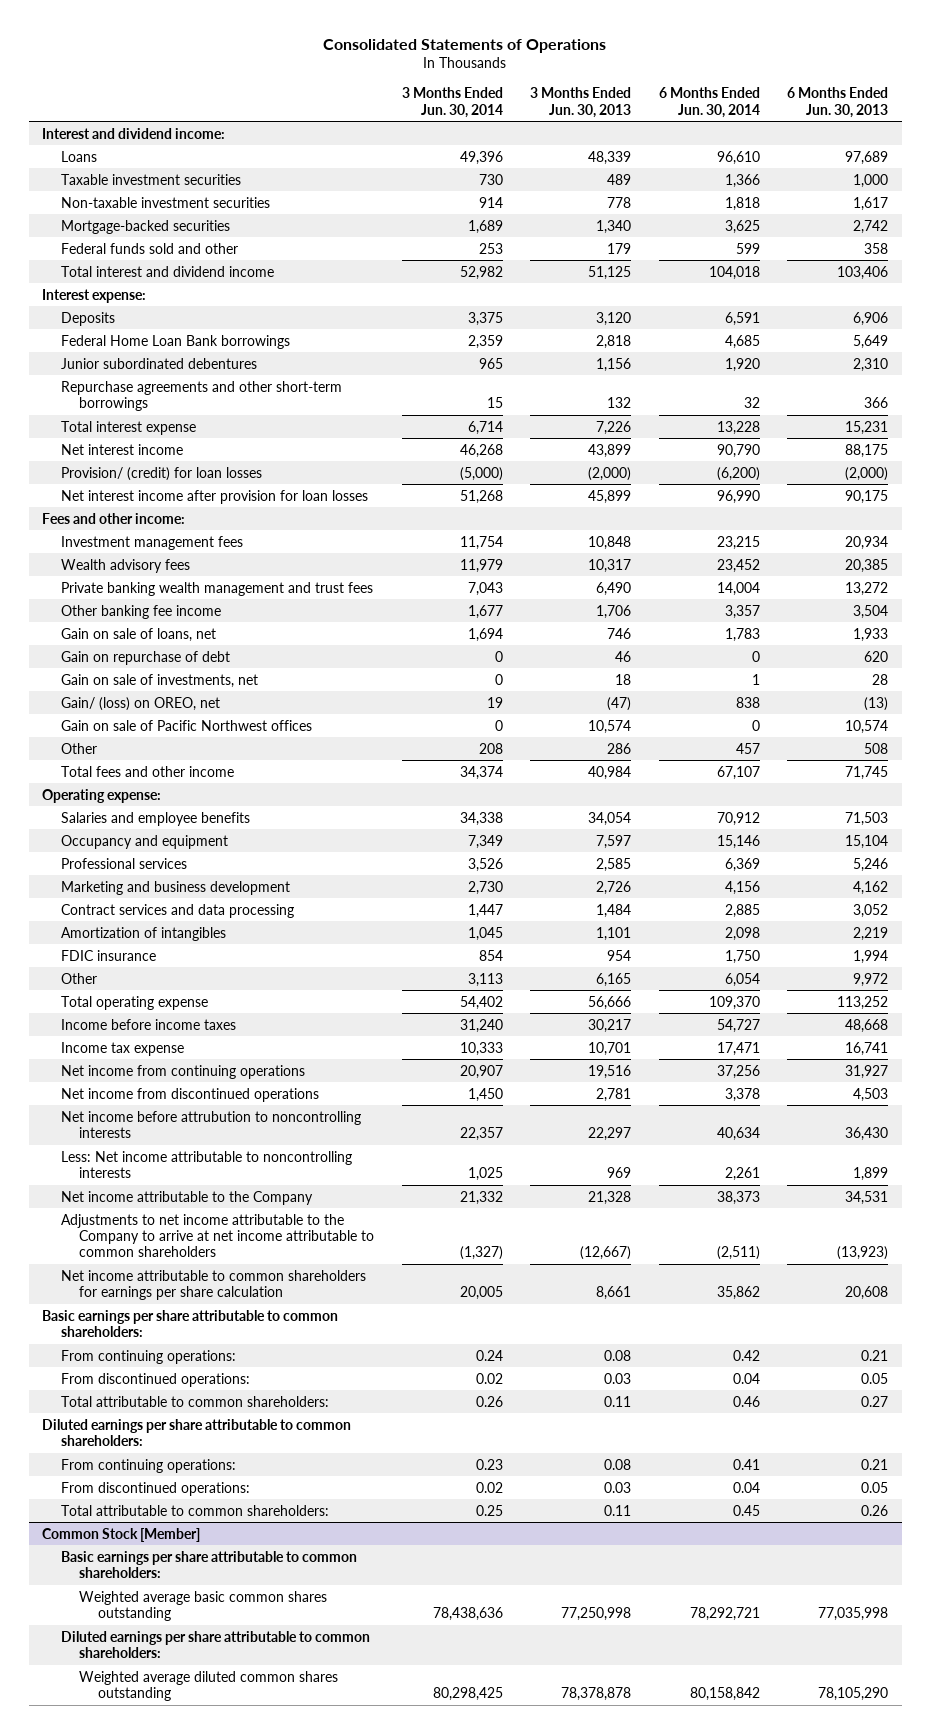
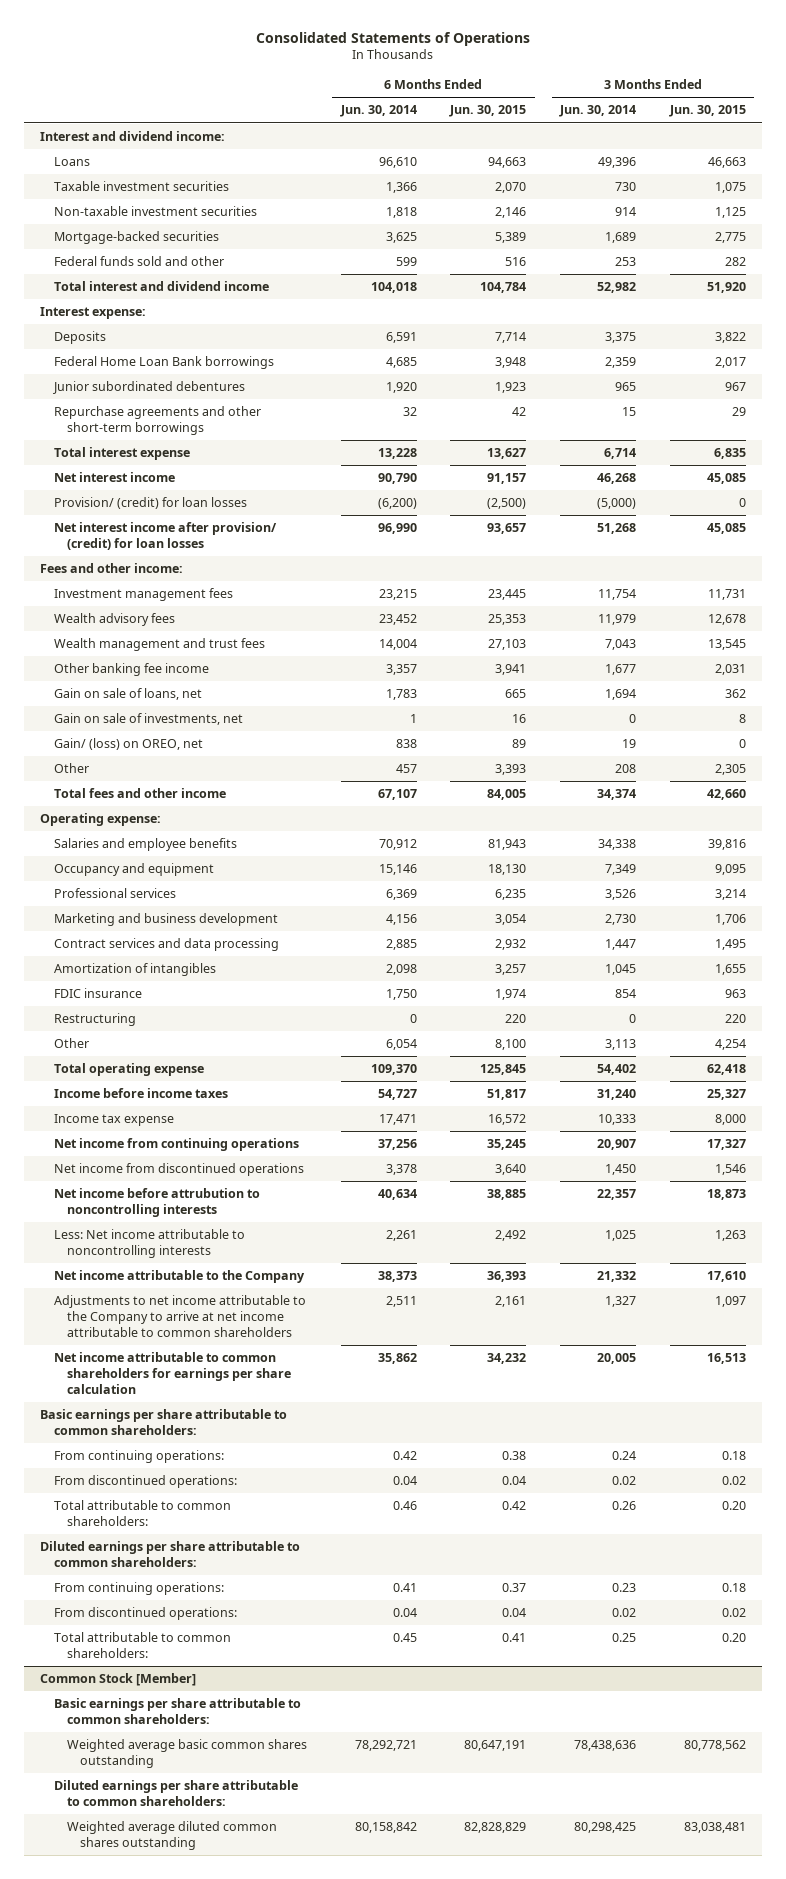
- | 3 Months Ended Jun. 30, 2014 | 3 Months Ended Jun. 30, 2013 | 6 Months Ended Jun. 30, 2014 | 6 Months Ended Jun. 30, 2013
+ | 6 Months Ended Jun. 30, 2014 | 6 Months Ended Jun. 30, 2015 | 3 Months Ended Jun. 30, 2014 | 3 Months Ended Jun. 30, 2015
- Net interest income after provision for loan losses | 51,268 | 45,899 | 96,990 | 90,175
+ Net interest income after provision/ (credit) for loan losses | 96,990 | 93,657 | 51,268 | 45,085
- Private banking wealth management and trust fees | 7,043 | 6,490 | 14,004 | 13,272
+ Wealth management and trust fees | 14,004 | 27,103 | 7,043 | 13,545
- Gain on repurchase of debt | 0 | 46 | 0 | 620
- Gain on sale of Pacific Northwest offices | 0 | 10,574 | 0 | 10,574
+ Restructuring | 0 | 220 | 0 | 220
- Adjustments to net income attributable to the Company to arrive at net income attributable to common shareholders | (1,327) | (12,667) | (2,511) | (13,923)
+ Adjustments to net income attributable to the Company to arrive at net income attributable to common shareholders | 2,511 | 2,161 | 1,327 | 1,097

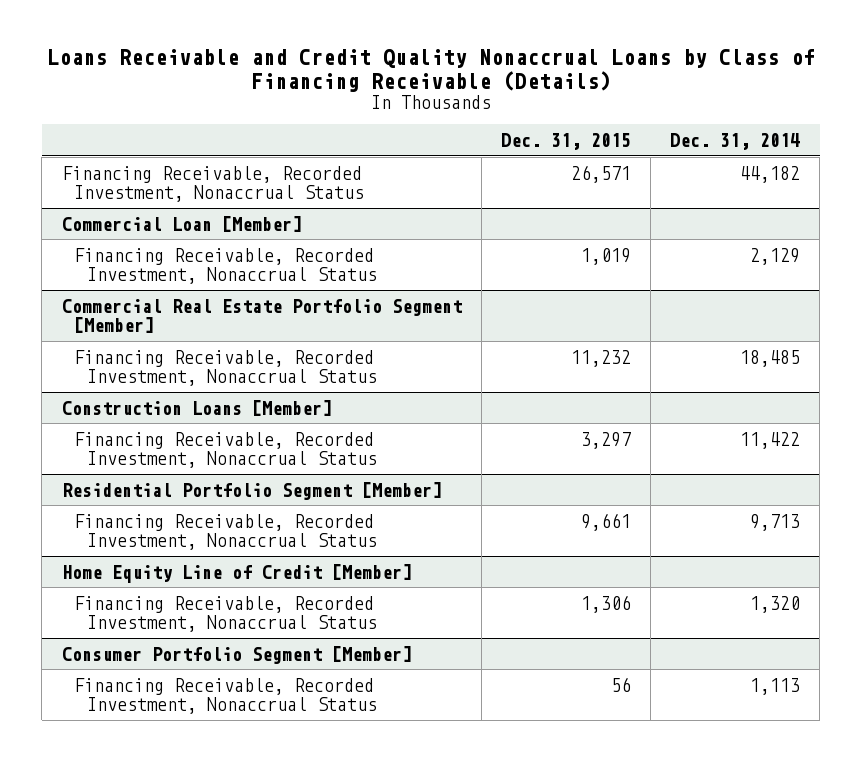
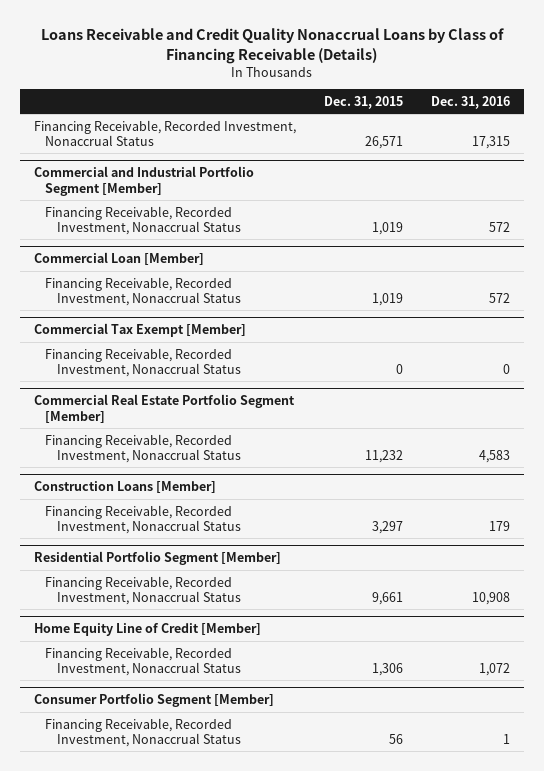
- | Dec. 31, 2015 | Dec. 31, 2014
+ | Dec. 31, 2015 | Dec. 31, 2016
+ Commercial and Industrial Portfolio Segment [Member]
+ Financing Receivable, Recorded Investment, Nonaccrual Status | 1,019 | 572
+ Commercial Tax Exempt [Member]
+ Financing Receivable, Recorded Investment, Nonaccrual Status | 0 | 0

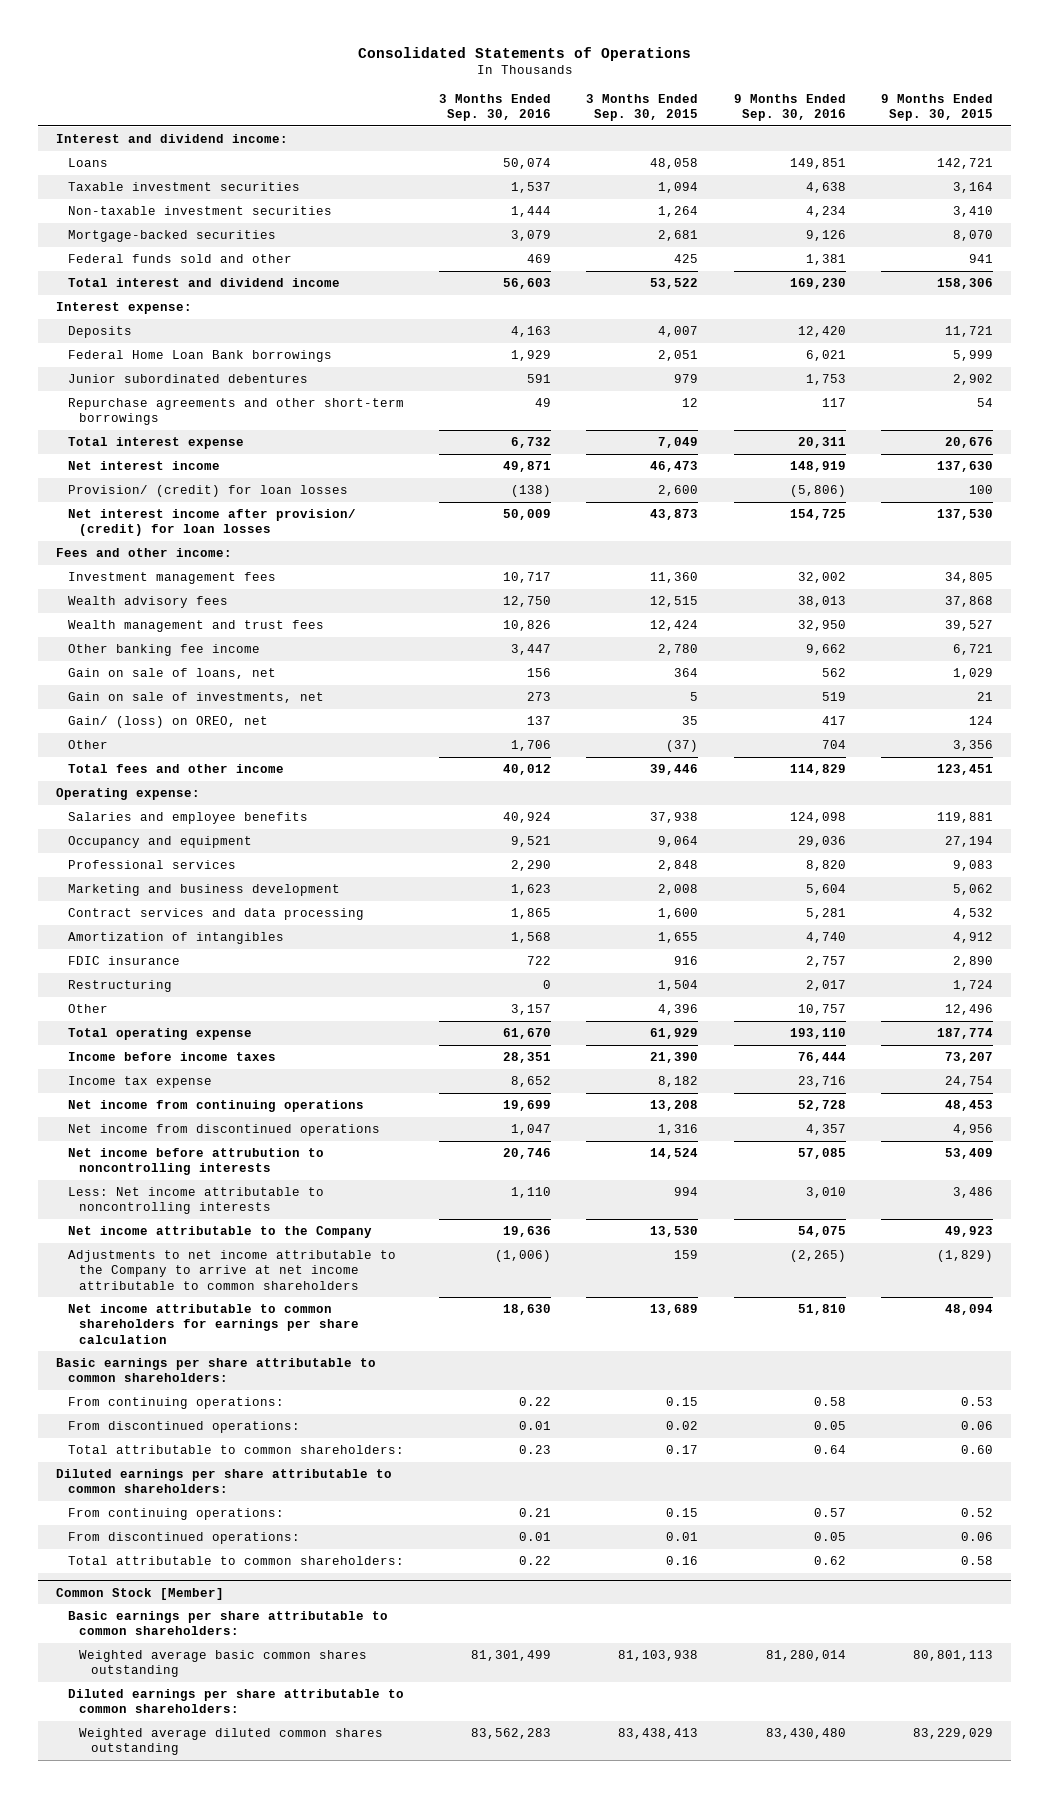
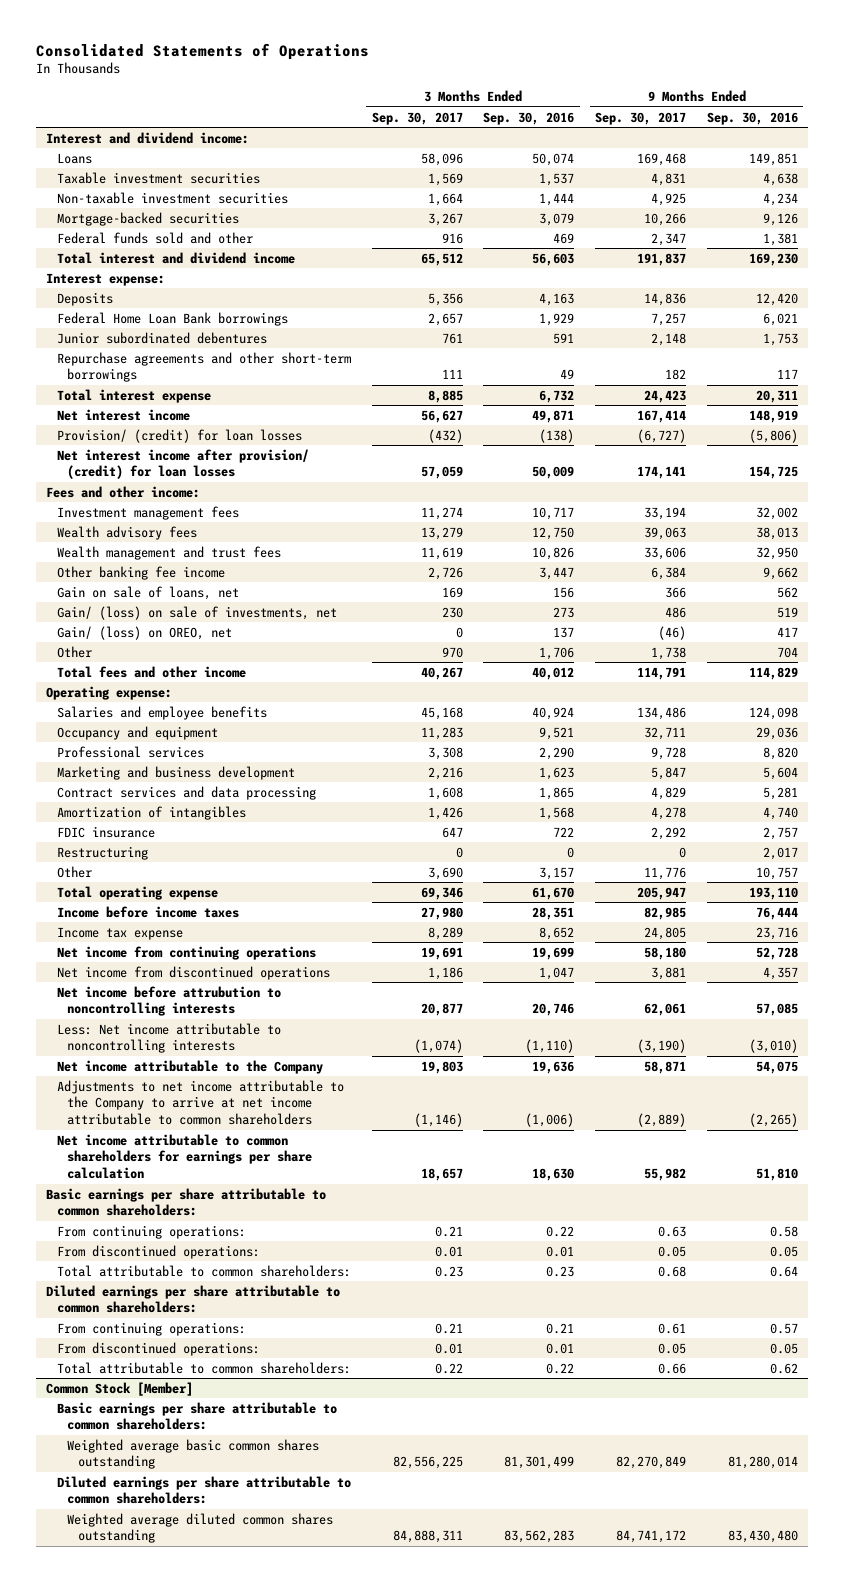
- | 3 Months Ended Sep. 30, 2016 | 3 Months Ended Sep. 30, 2015 | 9 Months Ended Sep. 30, 2016 | 9 Months Ended Sep. 30, 2015
+ | 3 Months Ended Sep. 30, 2017 | 3 Months Ended Sep. 30, 2016 | 9 Months Ended Sep. 30, 2017 | 9 Months Ended Sep. 30, 2016
- Gain on sale of investments, net | 273 | 5 | 519 | 21
+ Gain/ (loss) on sale of investments, net | 230 | 273 | 486 | 519
- Less: Net income attributable to noncontrolling interests | 1,110 | 994 | 3,010 | 3,486
+ Less: Net income attributable to noncontrolling interests | (1,074) | (1,110) | (3,190) | (3,010)

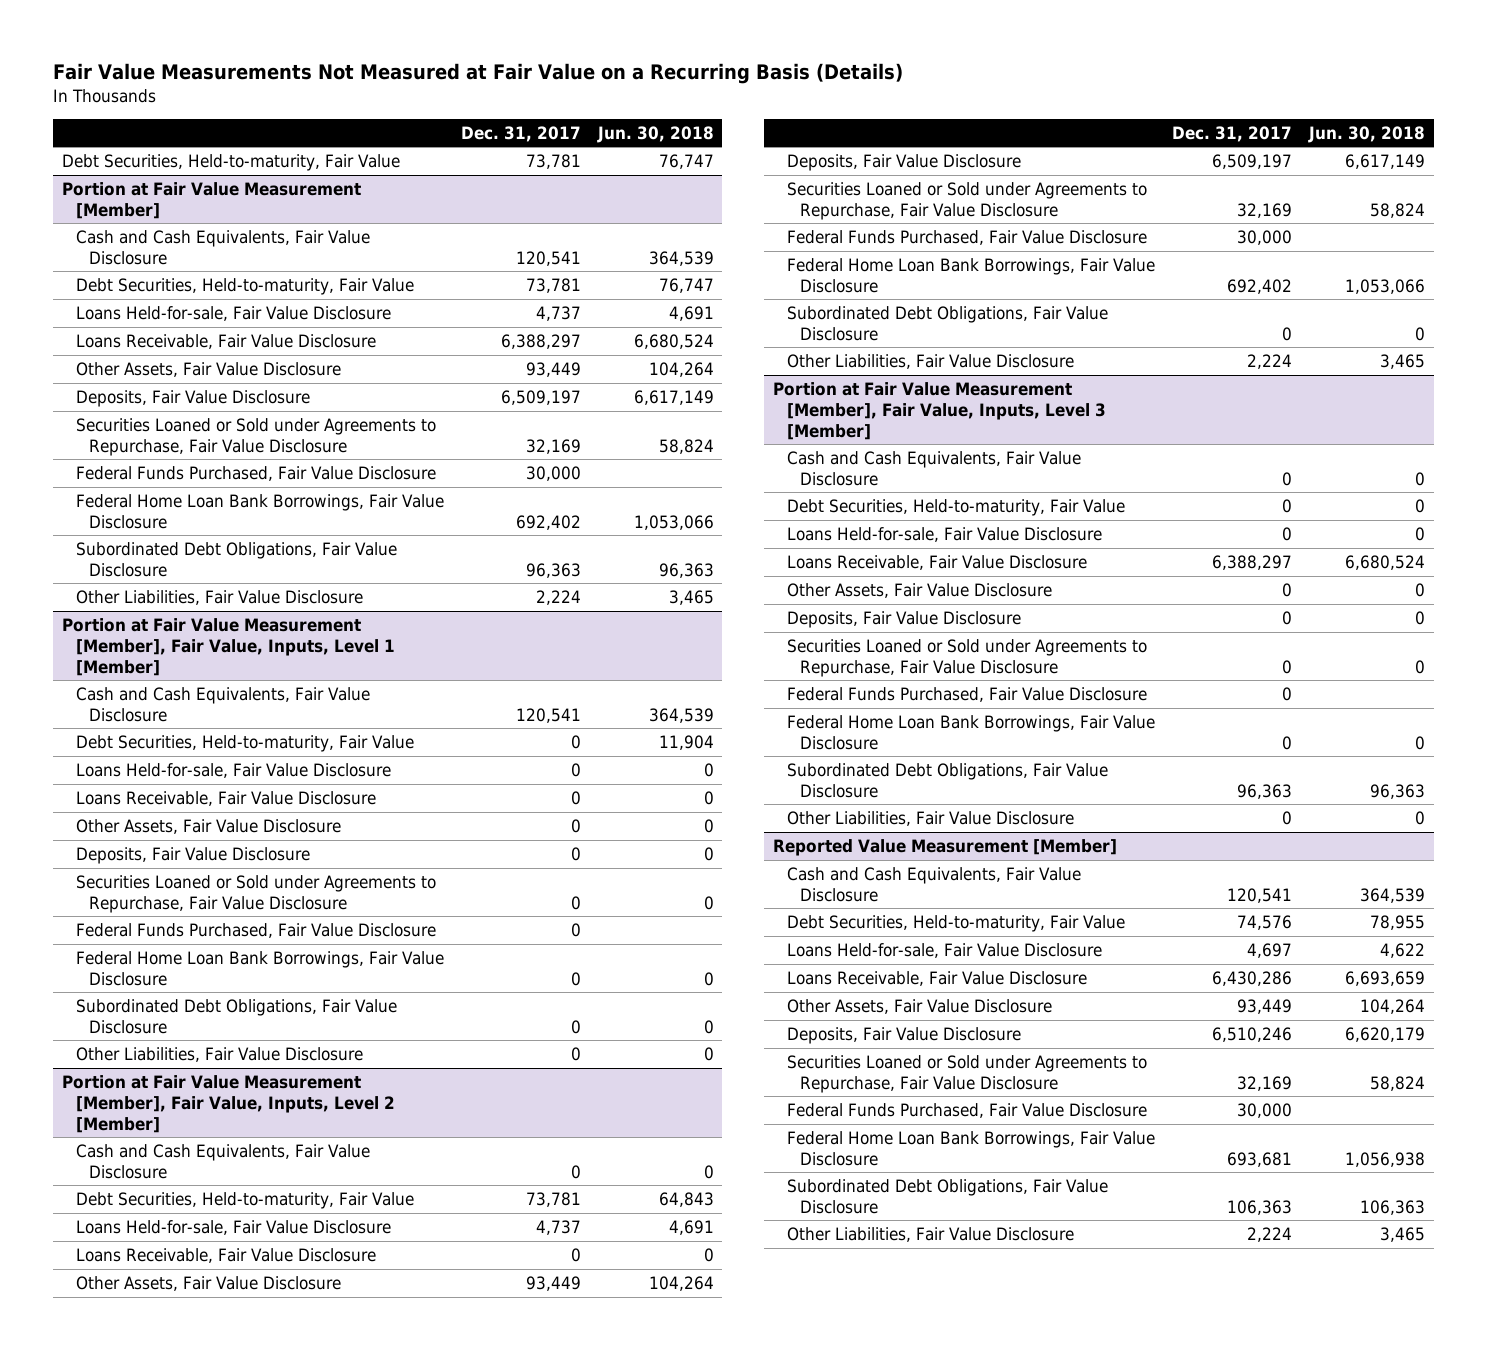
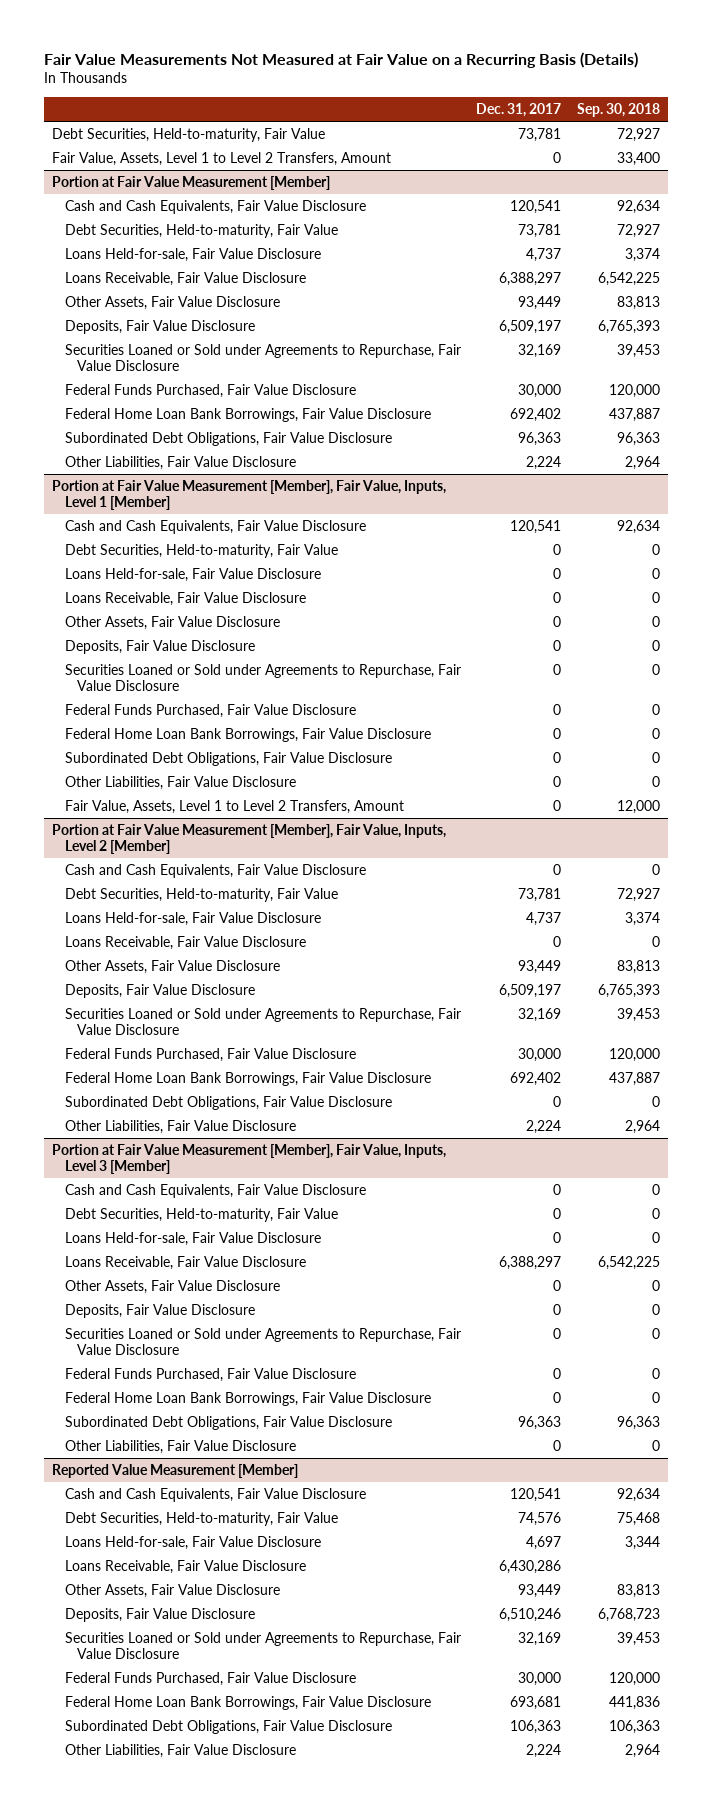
- | Dec. 31, 2017 | Jun. 30, 2018
+ | Dec. 31, 2017 | Sep. 30, 2018
+ Fair Value, Assets, Level 1 to Level 2 Transfers, Amount | 0 | 33,400
@ Portion at Fair Value Measurement [Member], Fair Value, Inputs, Level 1 [Member]
+ Fair Value, Assets, Level 1 to Level 2 Transfers, Amount | 0 | 12,000

